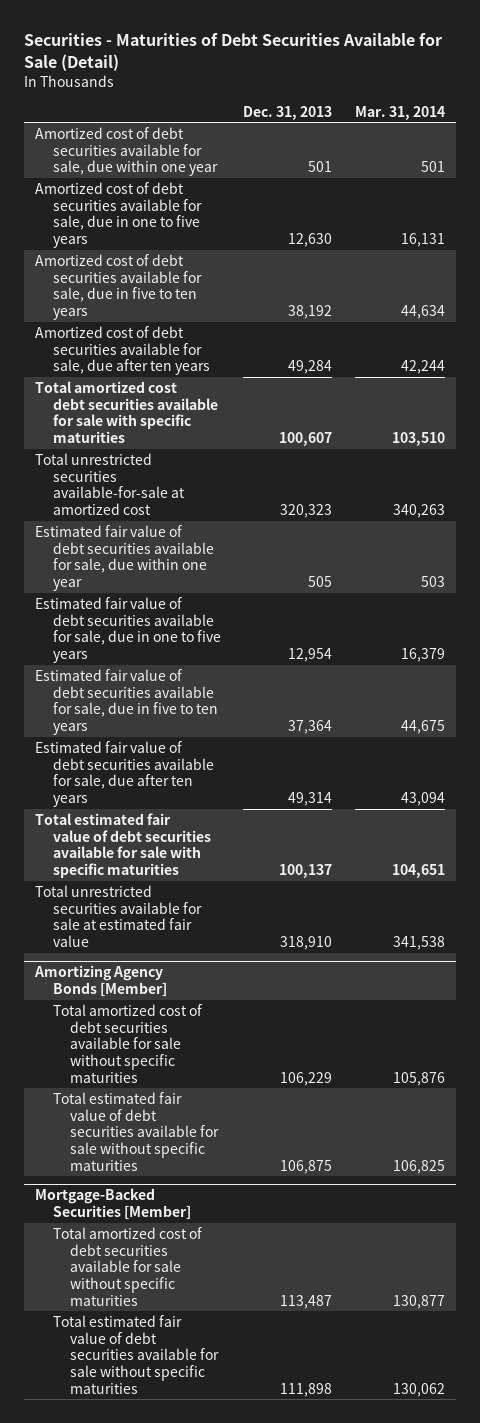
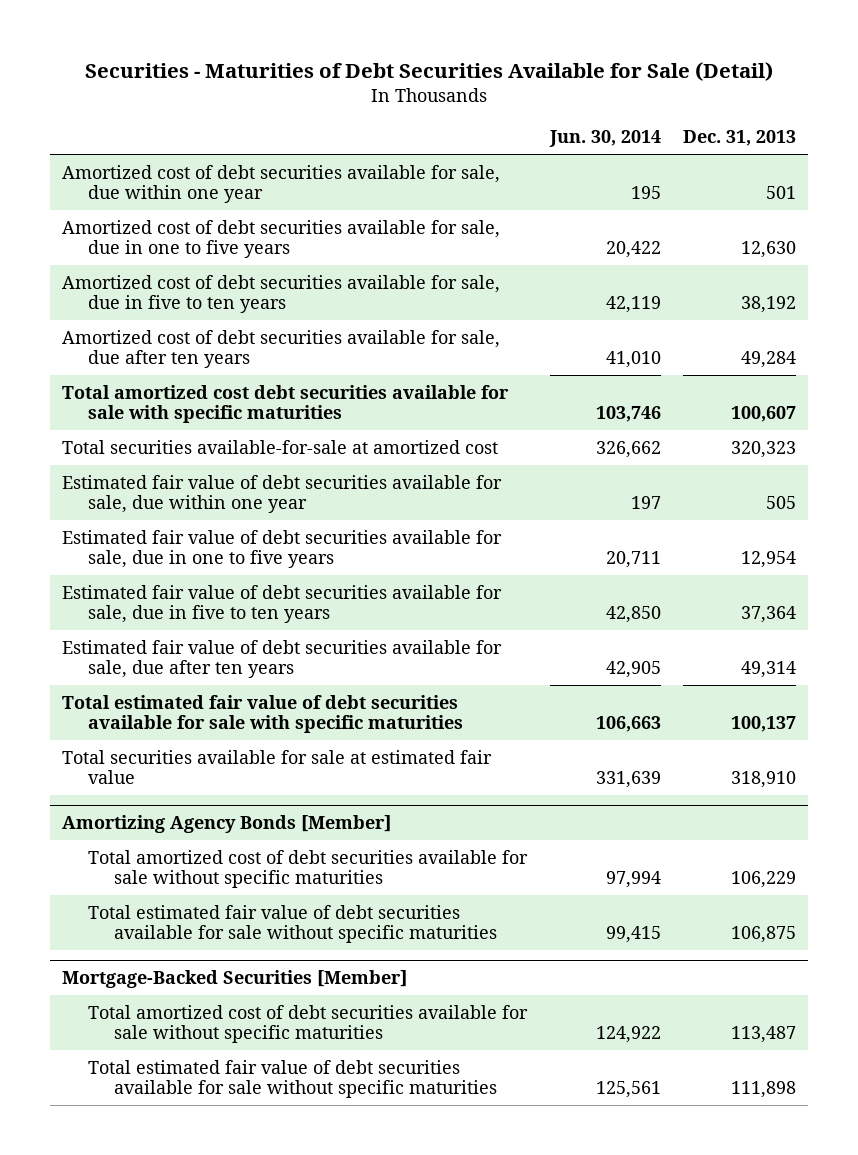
- | Dec. 31, 2013 | Mar. 31, 2014
+ | Jun. 30, 2014 | Dec. 31, 2013
- Total unrestricted securities available-for-sale at amortized cost | 320,323 | 340,263
+ Total securities available-for-sale at amortized cost | 326,662 | 320,323
- Total unrestricted securities available for sale at estimated fair value | 318,910 | 341,538
+ Total securities available for sale at estimated fair value | 331,639 | 318,910

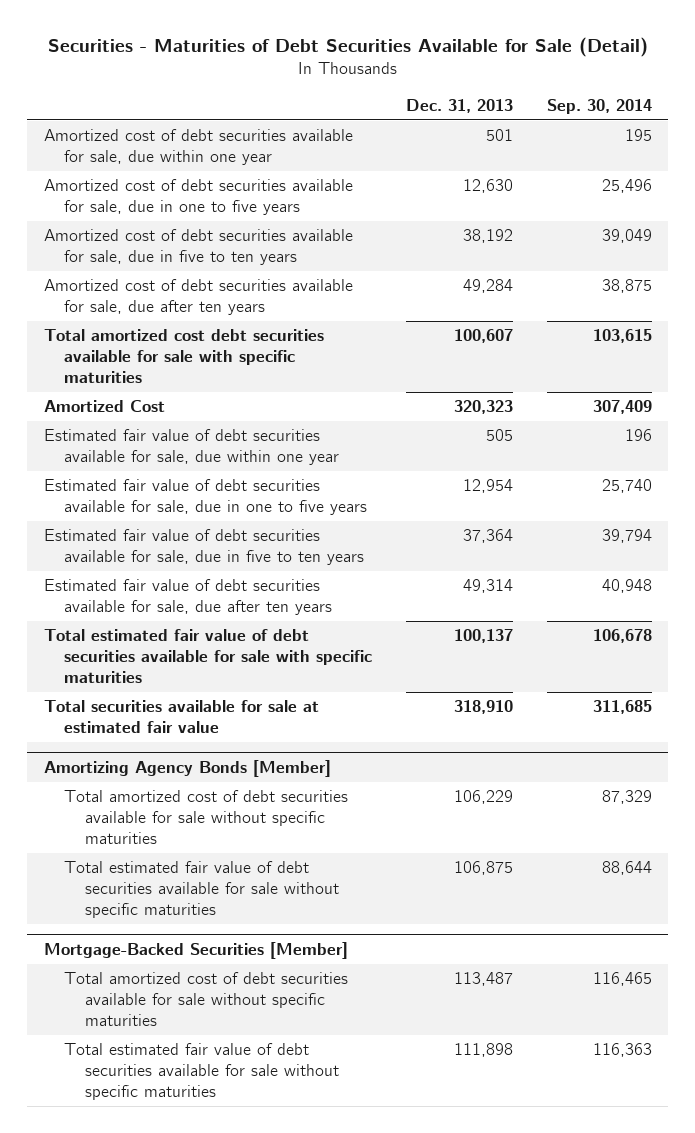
- | Jun. 30, 2014 | Dec. 31, 2013
+ | Dec. 31, 2013 | Sep. 30, 2014
- Total securities available-for-sale at amortized cost | 326,662 | 320,323
+ Amortized Cost | 320,323 | 307,409

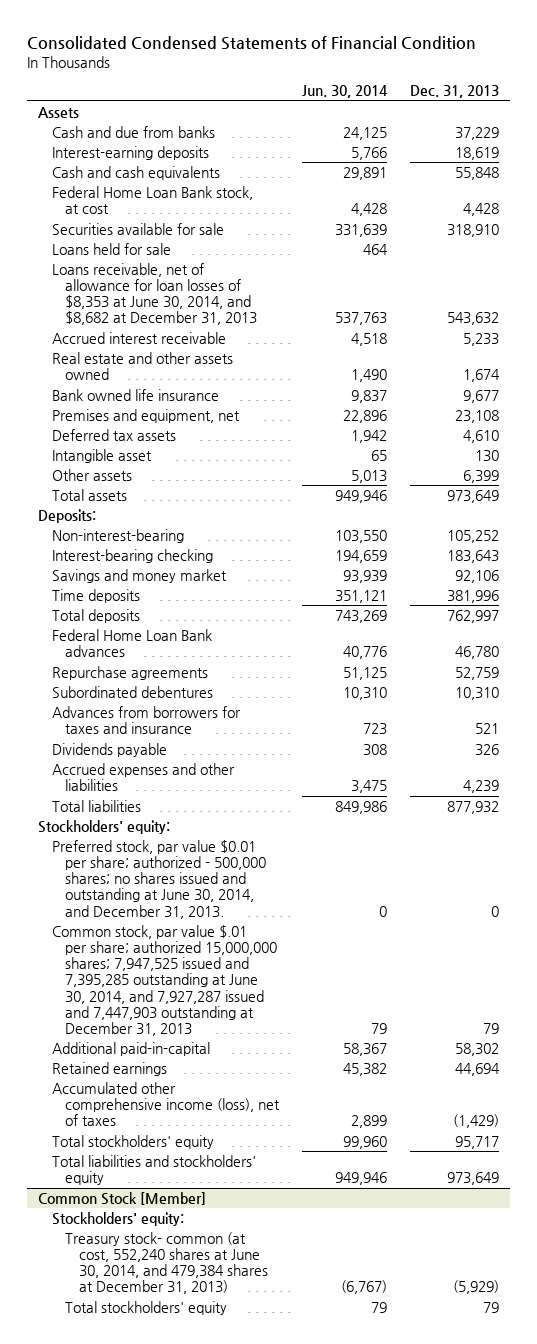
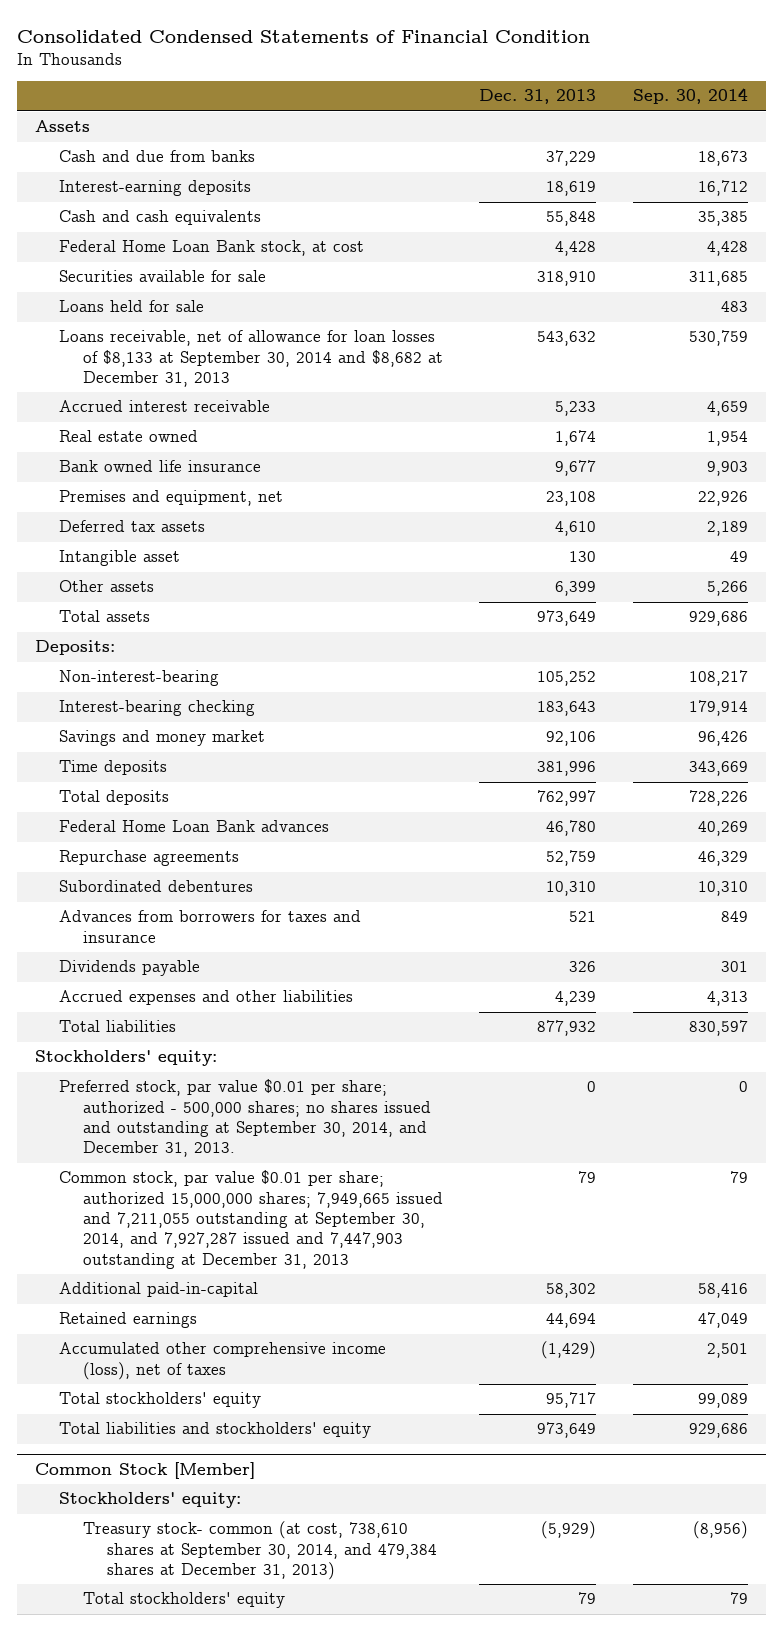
- | Jun. 30, 2014 | Dec. 31, 2013
+ | Dec. 31, 2013 | Sep. 30, 2014
- Loans receivable, net of allowance for loan losses of $8,353 at June 30, 2014, and $8,682 at December 31, 2013 | 537,763 | 543,632
+ Loans receivable, net of allowance for loan losses of $8,133 at September 30, 2014 and $8,682 at December 31, 2013 | 543,632 | 530,759
- Real estate and other assets owned | 1,490 | 1,674
+ Real estate owned | 1,674 | 1,954
- Preferred stock, par value $0.01 per share; authorized - 500,000 shares; no shares issued and outstanding at June 30, 2014, and December 31, 2013. | 0 | 0
- Common stock, par value $.01 per share; authorized 15,000,000 shares; 7,947,525 issued and 7,395,285 outstanding at June 30, 2014, and 7,927,287 issued and 7,447,903 outstanding at December 31, 2013 | 79 | 79
+ Preferred stock, par value $0.01 per share; authorized - 500,000 shares; no shares issued and outstanding at September 30, 2014, and December 31, 2013. | 0 | 0
+ Common stock, par value $0.01 per share; authorized 15,000,000 shares; 7,949,665 issued and 7,211,055 outstanding at September 30, 2014, and 7,927,287 issued and 7,447,903 outstanding at December 31, 2013 | 79 | 79
@ Common Stock [Member]
- Treasury stock- common (at cost, 552,240 shares at June 30, 2014, and 479,384 shares at December 31, 2013) | (6,767) | (5,929)
+ Treasury stock- common (at cost, 738,610 shares at September 30, 2014, and 479,384 shares at December 31, 2013) | (5,929) | (8,956)

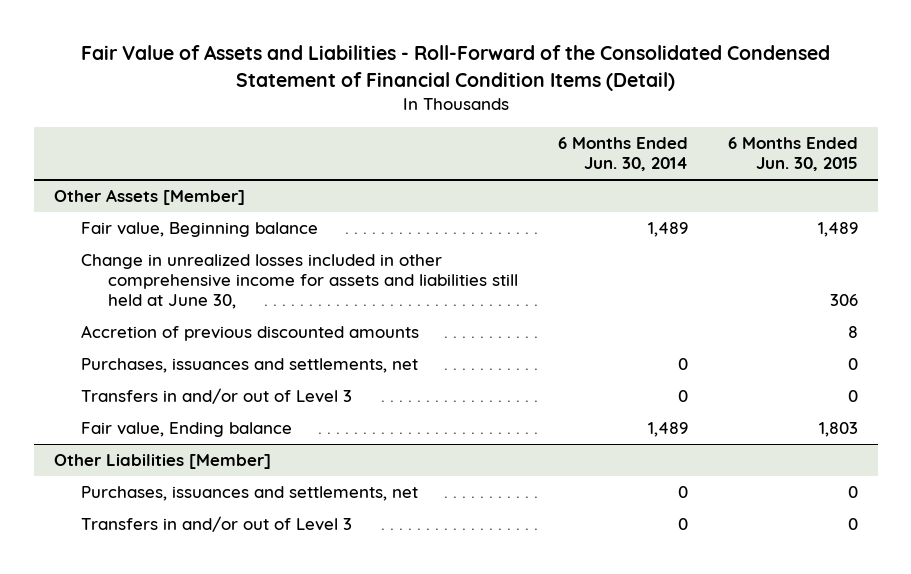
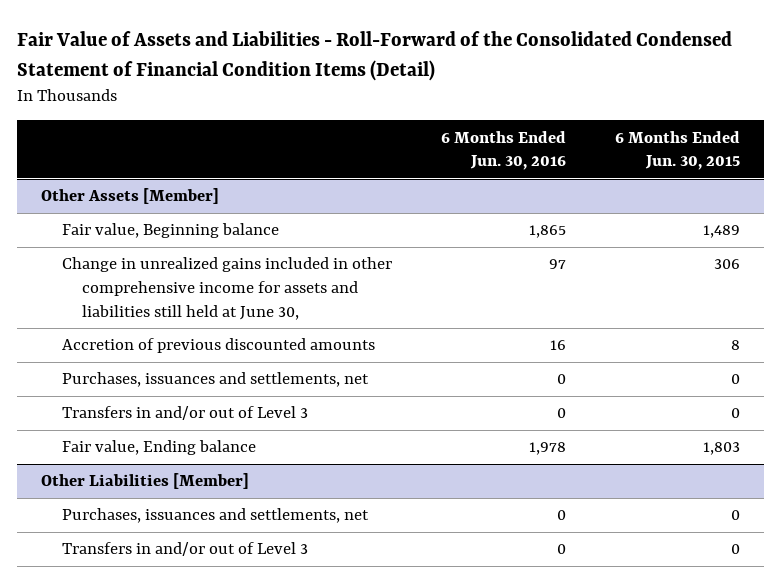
- | 6 Months Ended Jun. 30, 2014 | 6 Months Ended Jun. 30, 2015
+ | 6 Months Ended Jun. 30, 2016 | 6 Months Ended Jun. 30, 2015
@ Other Assets [Member]
- Change in unrealized losses included in other comprehensive income for assets and liabilities still held at June 30, | | 306
+ Change in unrealized gains included in other comprehensive income for assets and liabilities still held at June 30, | 97 | 306

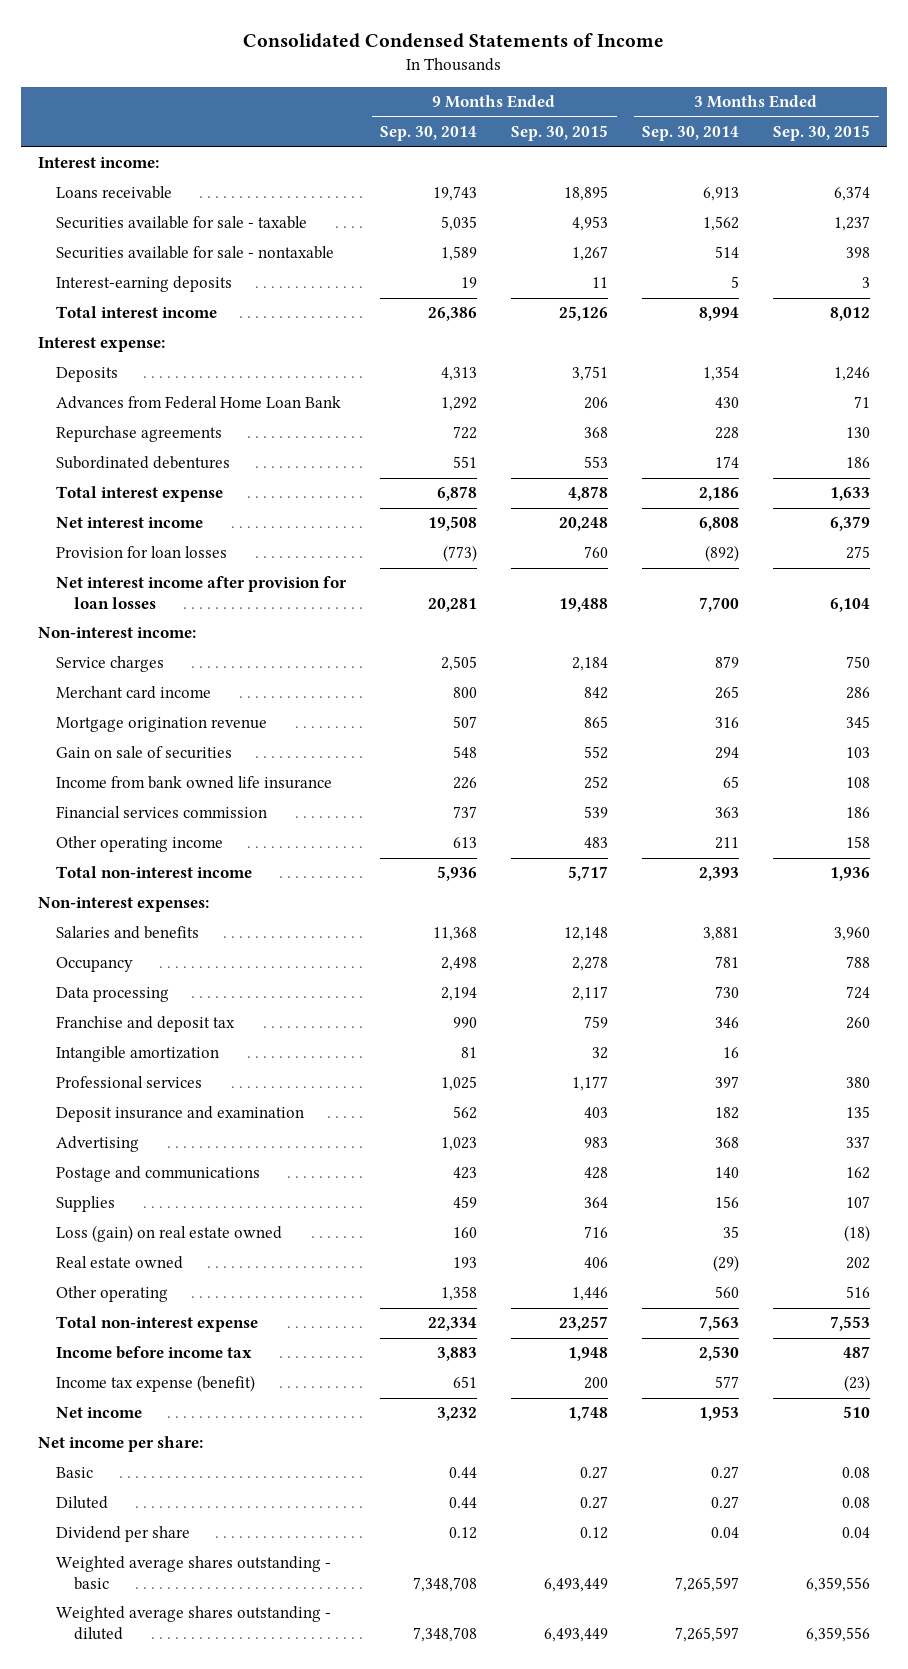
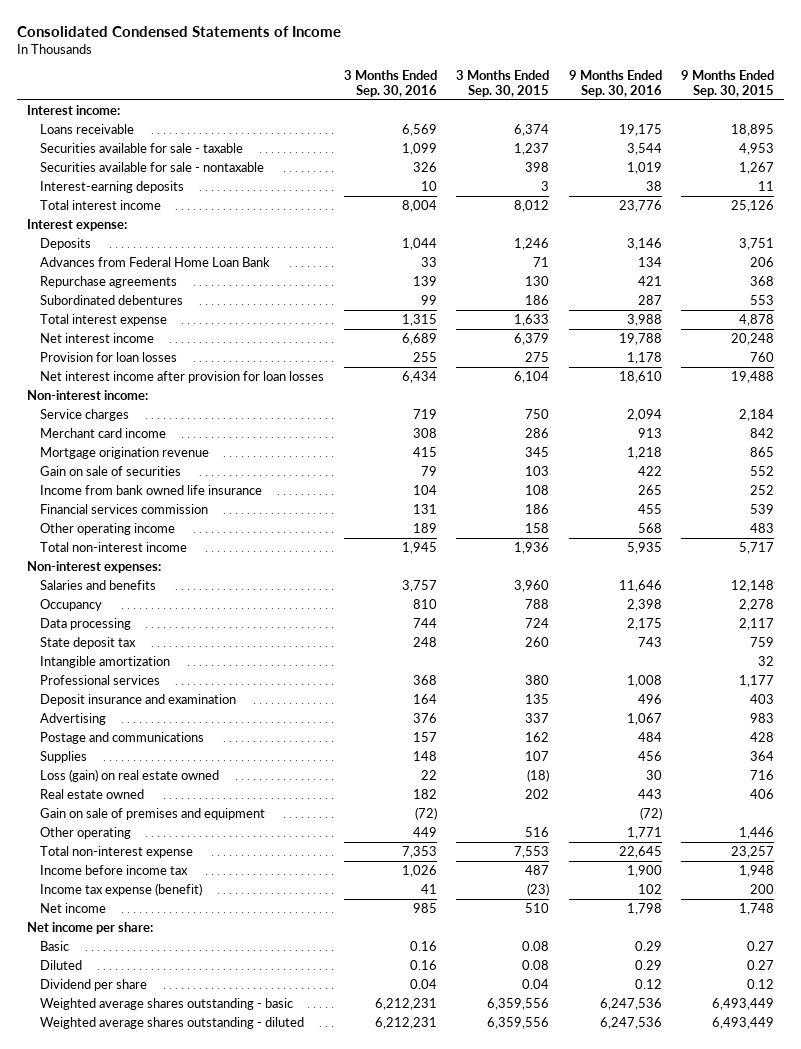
- | 9 Months Ended Sep. 30, 2014 | 9 Months Ended Sep. 30, 2015 | 3 Months Ended Sep. 30, 2014 | 3 Months Ended Sep. 30, 2015
+ | 3 Months Ended Sep. 30, 2016 | 3 Months Ended Sep. 30, 2015 | 9 Months Ended Sep. 30, 2016 | 9 Months Ended Sep. 30, 2015
- Franchise and deposit tax | 990 | 759 | 346 | 260
+ State deposit tax | 248 | 260 | 743 | 759
+ Gain on sale of premises and equipment | (72) | | (72) |

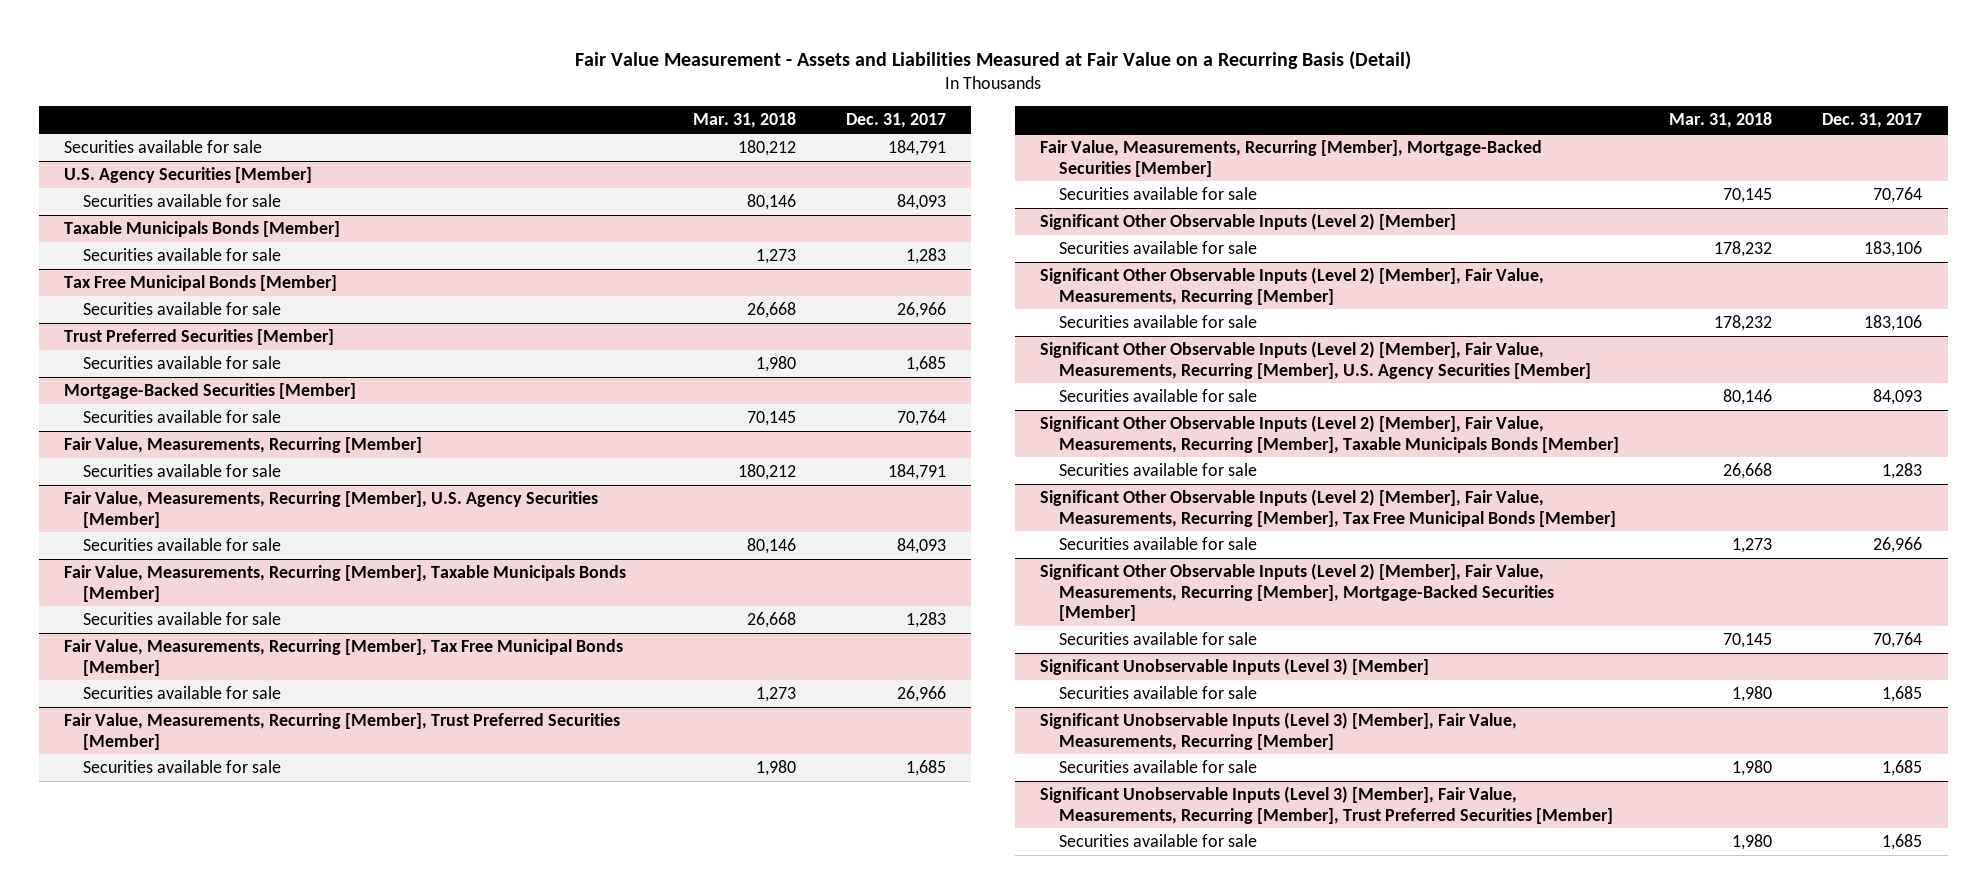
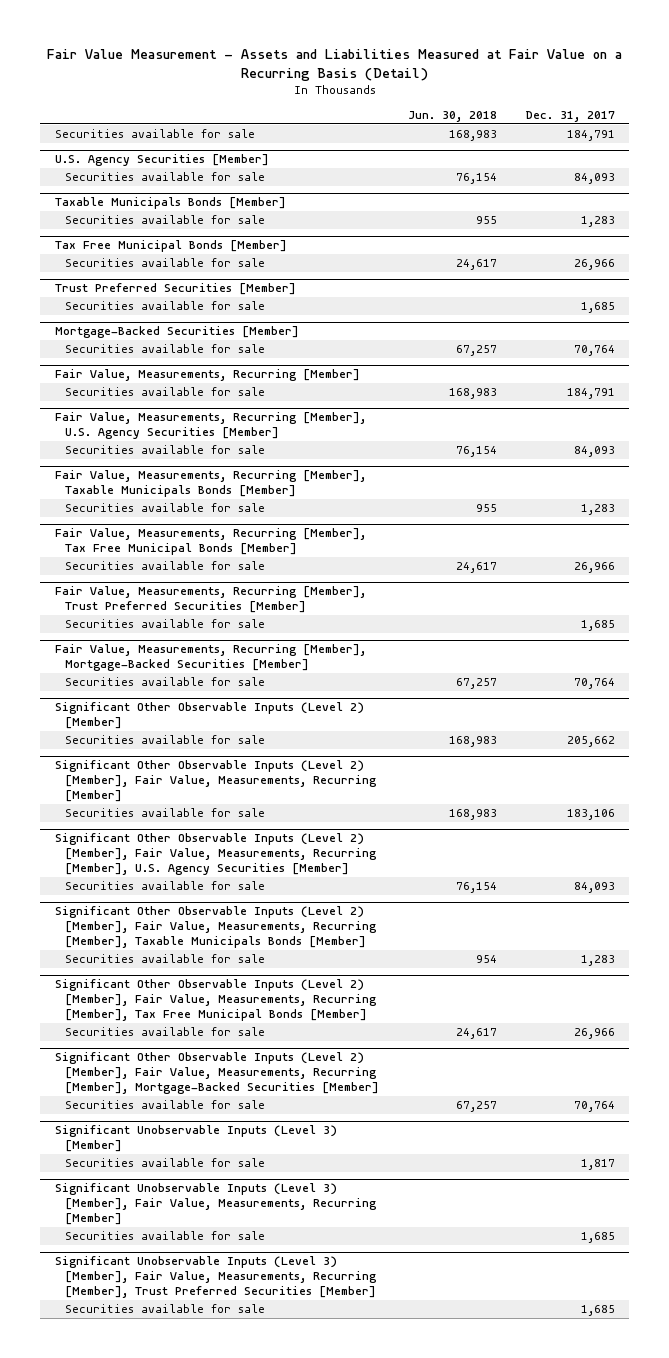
- | Mar. 31, 2018 | Dec. 31, 2017
+ | Jun. 30, 2018 | Dec. 31, 2017
@ Significant Other Observable Inputs (Level 2) [Member]
- Securities available for sale | 178,232 | 183,106
+ Securities available for sale | 168,983 | 205,662
@ Significant Unobservable Inputs (Level 3) [Member]
- Securities available for sale | 1,980 | 1,685
+ Securities available for sale | | 1,817

